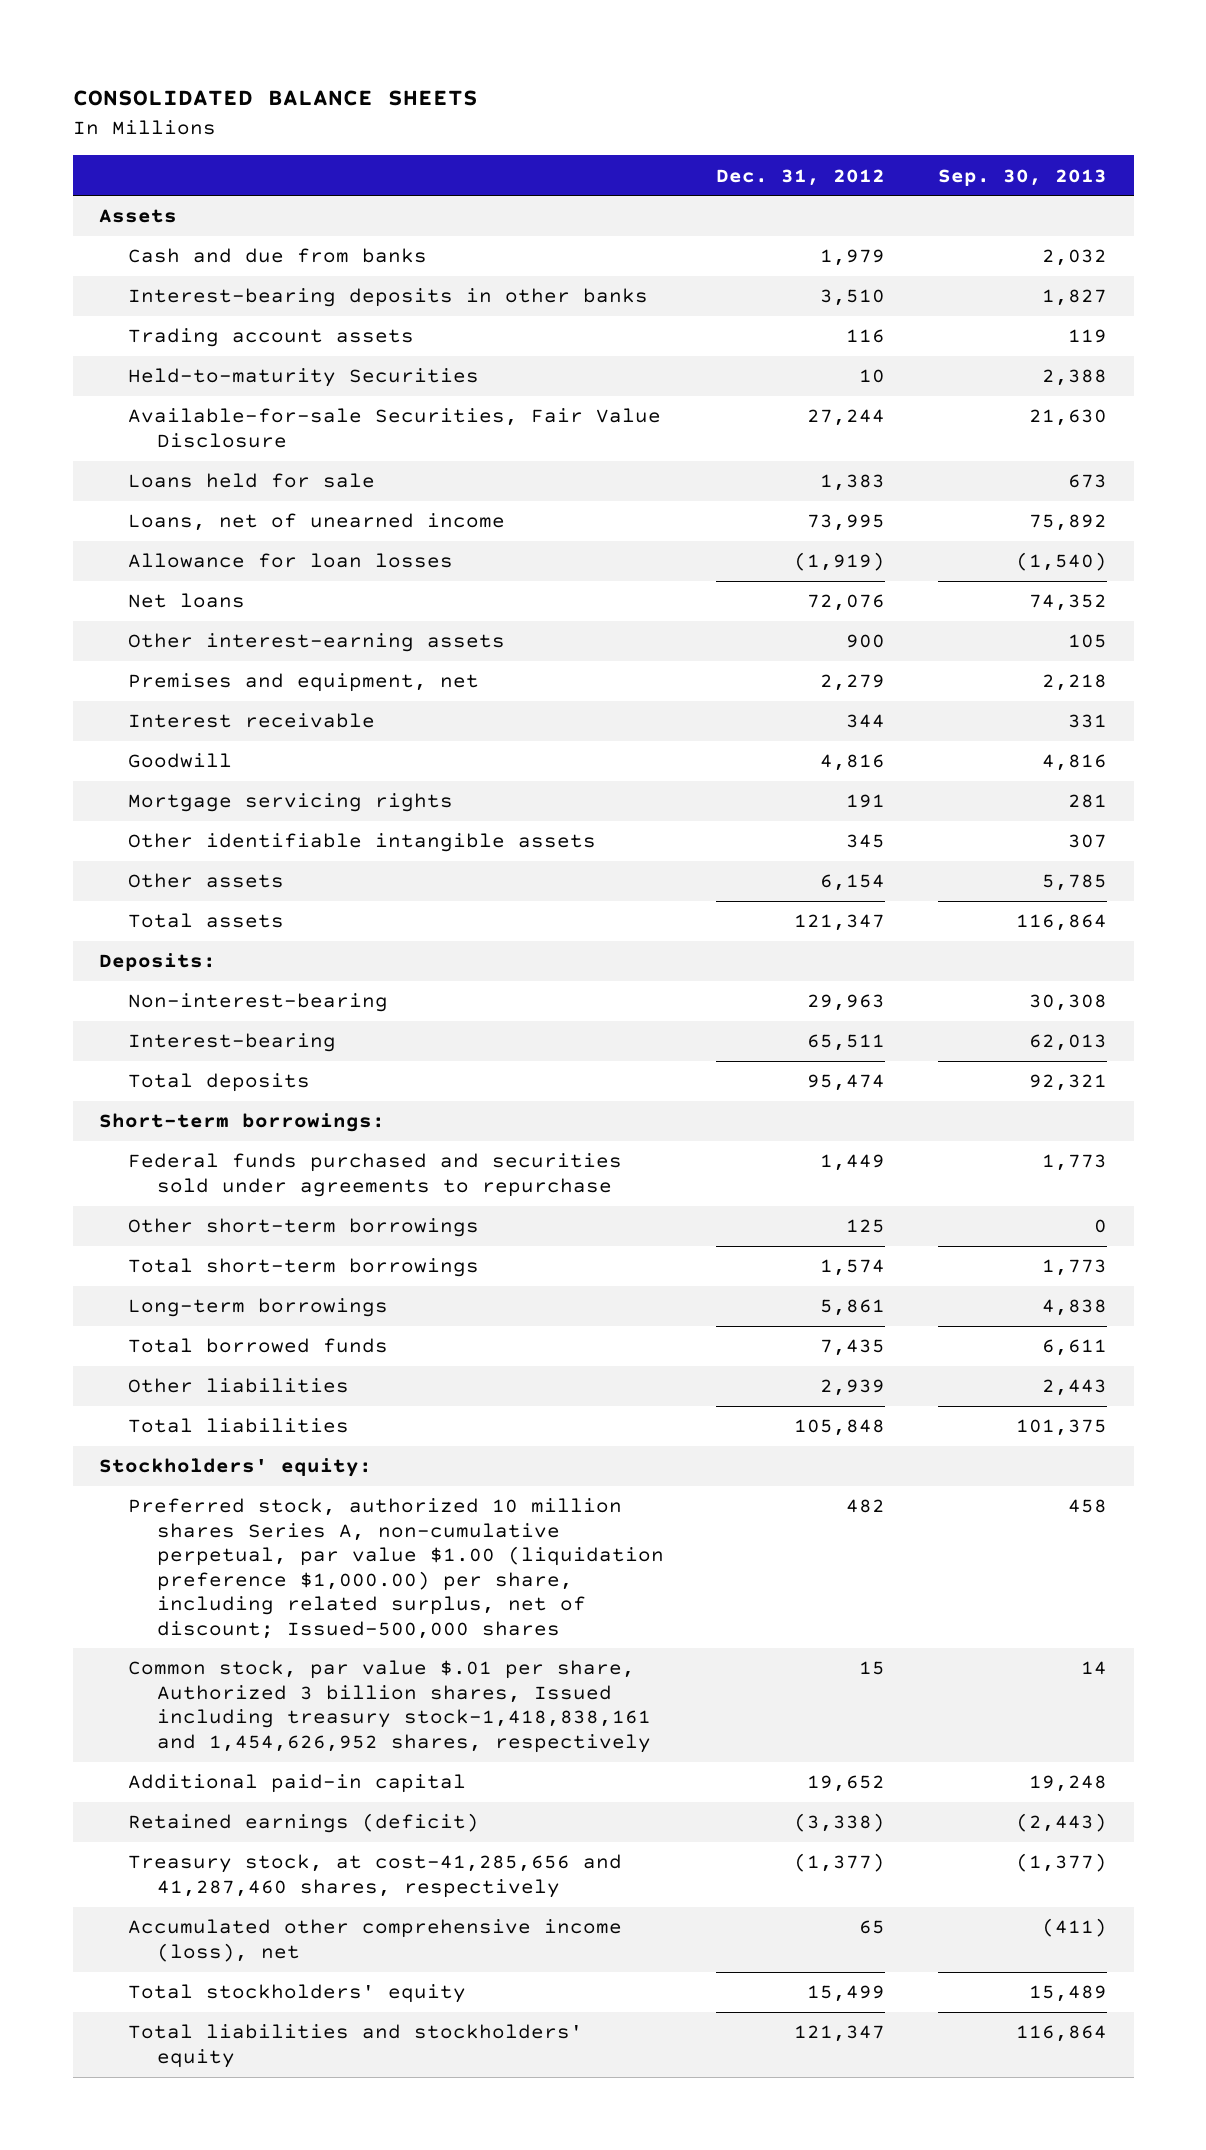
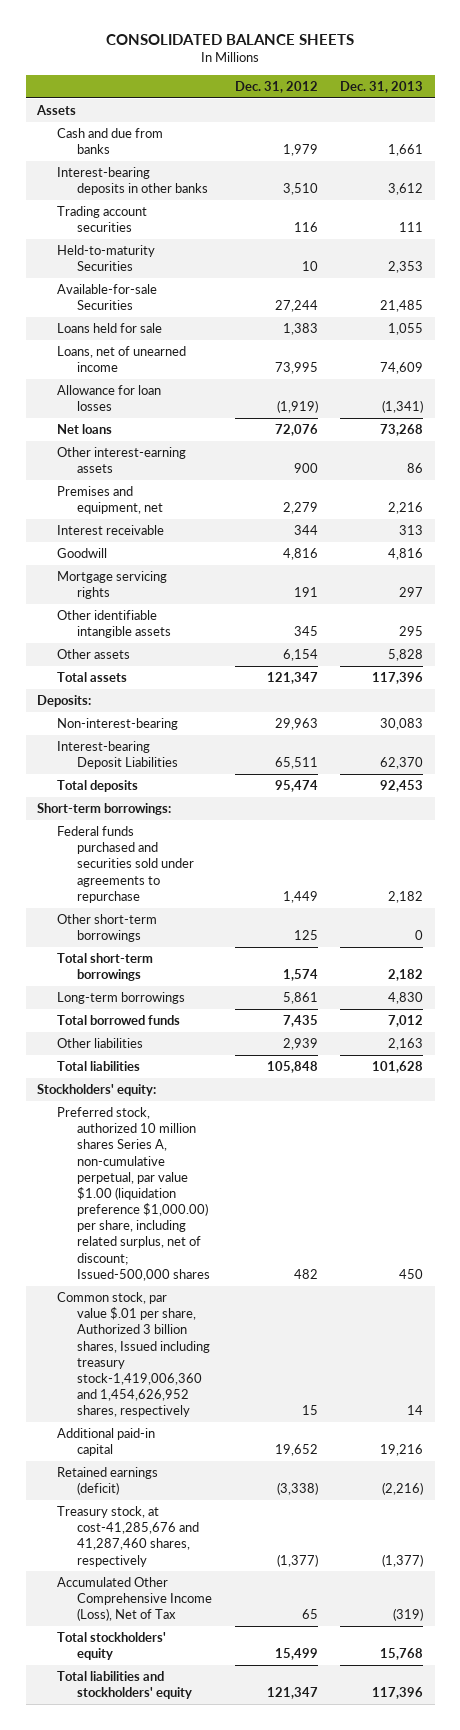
- | Dec. 31, 2012 | Sep. 30, 2013
+ | Dec. 31, 2012 | Dec. 31, 2013
- Trading account assets | 116 | 119
+ Trading account securities | 116 | 111
- Available-for-sale Securities, Fair Value Disclosure | 27,244 | 21,630
+ Available-for-sale Securities | 27,244 | 21,485
- Interest-bearing | 65,511 | 62,013
+ Interest-bearing Deposit Liabilities | 65,511 | 62,370
- Common stock, par value $.01 per share, Authorized 3 billion shares, Issued including treasury stock-1,418,838,161 and 1,454,626,952 shares, respectively | 15 | 14
+ Common stock, par value $.01 per share, Authorized 3 billion shares, Issued including treasury stock-1,419,006,360 and 1,454,626,952 shares, respectively | 15 | 14
- Treasury stock, at cost-41,285,656 and 41,287,460 shares, respectively | (1,377) | (1,377)
- Accumulated other comprehensive income (loss), net | 65 | (411)
+ Treasury stock, at cost-41,285,676 and 41,287,460 shares, respectively | (1,377) | (1,377)
+ Accumulated Other Comprehensive Income (Loss), Net of Tax | 65 | (319)

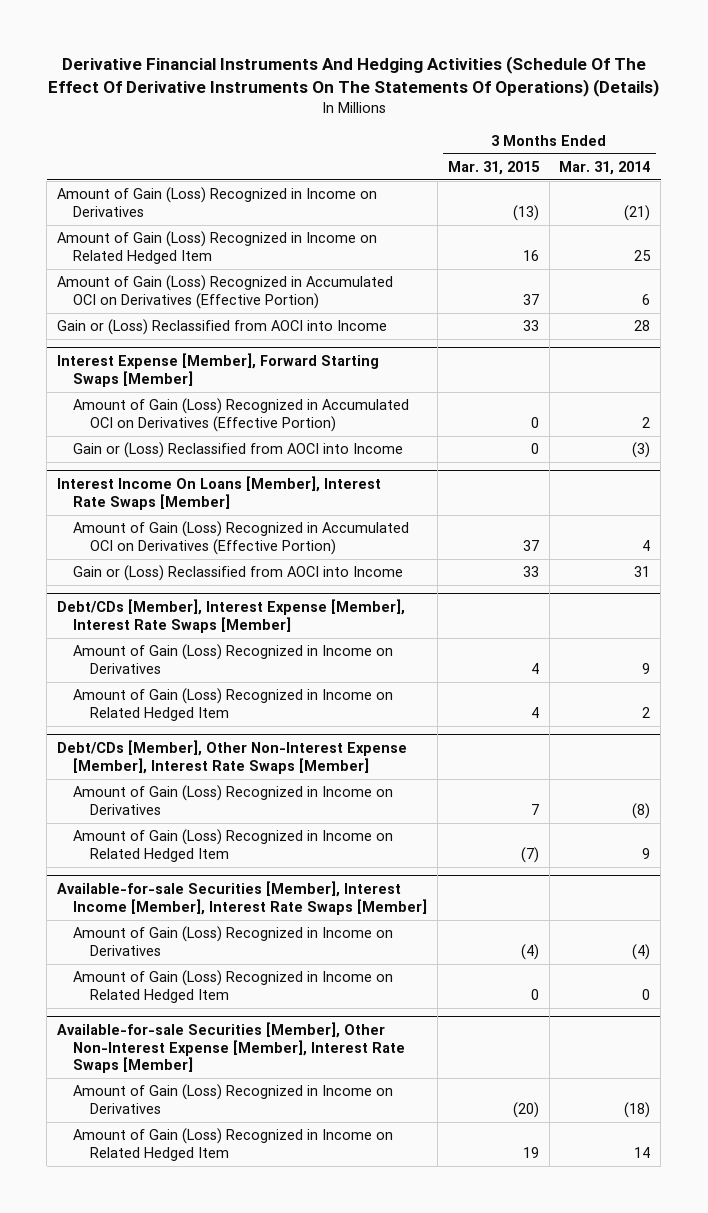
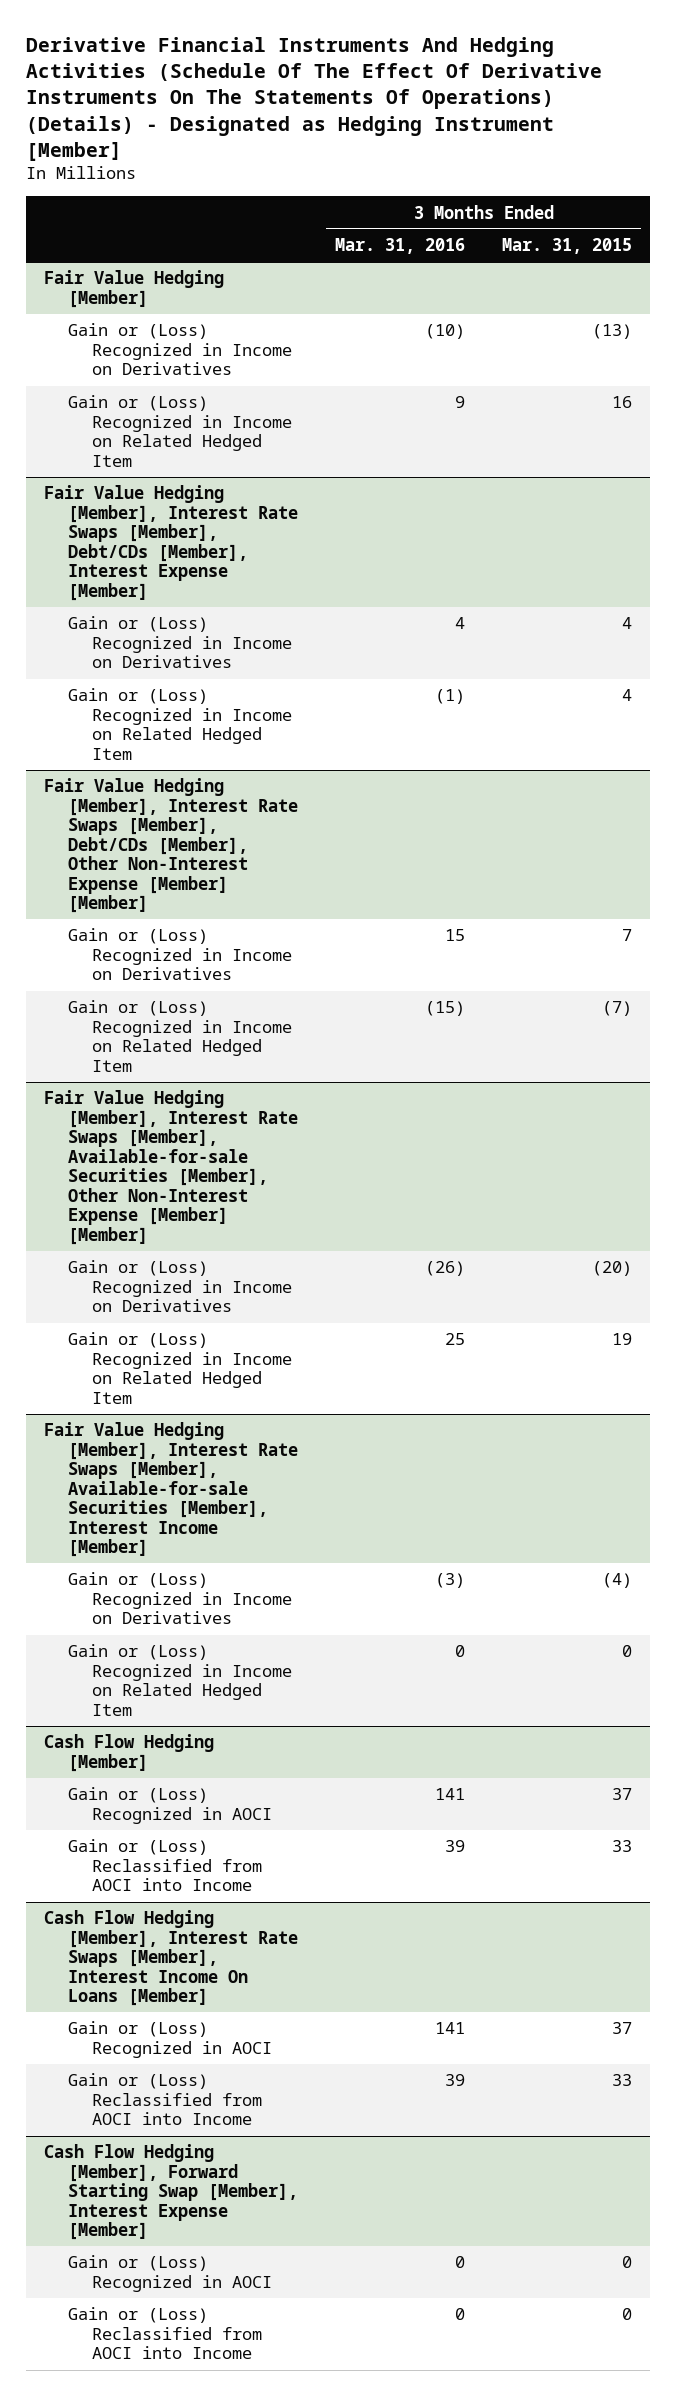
- Derivative Financial Instruments And Hedging Activities (Schedule Of The Effect Of Derivative Instruments On The Statements Of Operations) (Details)
+ Derivative Financial Instruments And Hedging Activities (Schedule Of The Effect Of Derivative Instruments On The Statements Of Operations) (Details) - Designated as Hedging Instrument [Member]
- | 3 Months Ended Mar. 31, 2015 | 3 Months Ended Mar. 31, 2014
+ | 3 Months Ended Mar. 31, 2016 | 3 Months Ended Mar. 31, 2015
- Amount of Gain (Loss) Recognized in Income on Derivatives | (13) | (21)
- Amount of Gain (Loss) Recognized in Income on Related Hedged Item | 16 | 25
- Amount of Gain (Loss) Recognized in Accumulated OCI on Derivatives (Effective Portion) | 37 | 6
+ Fair Value Hedging [Member]
+ Gain or (Loss) Recognized in Income on Derivatives | (10) | (13)
+ Gain or (Loss) Recognized in Income on Related Hedged Item | 9 | 16
+ Fair Value Hedging [Member], Interest Rate Swaps [Member], Debt/CDs [Member], Interest Expense [Member]
+ Gain or (Loss) Recognized in Income on Derivatives | 4 | 4
+ Gain or (Loss) Recognized in Income on Related Hedged Item | (1) | 4
+ Fair Value Hedging [Member], Interest Rate Swaps [Member], Debt/CDs [Member], Other Non-Interest Expense [Member] [Member]
+ Gain or (Loss) Recognized in Income on Derivatives | 15 | 7
+ Gain or (Loss) Recognized in Income on Related Hedged Item | (15) | (7)
+ Fair Value Hedging [Member], Interest Rate Swaps [Member], Available-for-sale Securities [Member], Other Non-Interest Expense [Member] [Member]
+ Gain or (Loss) Recognized in Income on Derivatives | (26) | (20)
+ Gain or (Loss) Recognized in Income on Related Hedged Item | 25 | 19
+ Fair Value Hedging [Member], Interest Rate Swaps [Member], Available-for-sale Securities [Member], Interest Income [Member]
+ Gain or (Loss) Recognized in Income on Derivatives | (3) | (4)
+ Gain or (Loss) Recognized in Income on Related Hedged Item | 0 | 0
+ Cash Flow Hedging [Member]
+ Gain or (Loss) Recognized in AOCI | 141 | 37
- Interest Expense [Member], Forward Starting Swaps [Member]
- Amount of Gain (Loss) Recognized in Accumulated OCI on Derivatives (Effective Portion) | 0 | 2
- Gain or (Loss) Reclassified from AOCI into Income | 0 | (3)
- Interest Income On Loans [Member], Interest Rate Swaps [Member]
- Amount of Gain (Loss) Recognized in Accumulated OCI on Derivatives (Effective Portion) | 37 | 4
+ Cash Flow Hedging [Member], Interest Rate Swaps [Member], Interest Income On Loans [Member]
+ Gain or (Loss) Recognized in AOCI | 141 | 37
- Debt/CDs [Member], Interest Expense [Member], Interest Rate Swaps [Member]
- Amount of Gain (Loss) Recognized in Income on Derivatives | 4 | 9
- Amount of Gain (Loss) Recognized in Income on Related Hedged Item | 4 | 2
- Debt/CDs [Member], Other Non-Interest Expense [Member], Interest Rate Swaps [Member]
- Amount of Gain (Loss) Recognized in Income on Derivatives | 7 | (8)
- Amount of Gain (Loss) Recognized in Income on Related Hedged Item | (7) | 9
- Available-for-sale Securities [Member], Interest Income [Member], Interest Rate Swaps [Member]
- Amount of Gain (Loss) Recognized in Income on Derivatives | (4) | (4)
- Amount of Gain (Loss) Recognized in Income on Related Hedged Item | 0 | 0
- Available-for-sale Securities [Member], Other Non-Interest Expense [Member], Interest Rate Swaps [Member]
- Amount of Gain (Loss) Recognized in Income on Derivatives | (20) | (18)
- Amount of Gain (Loss) Recognized in Income on Related Hedged Item | 19 | 14
+ Cash Flow Hedging [Member], Forward Starting Swap [Member], Interest Expense [Member]
+ Gain or (Loss) Recognized in AOCI | 0 | 0
+ Gain or (Loss) Reclassified from AOCI into Income | 0 | 0

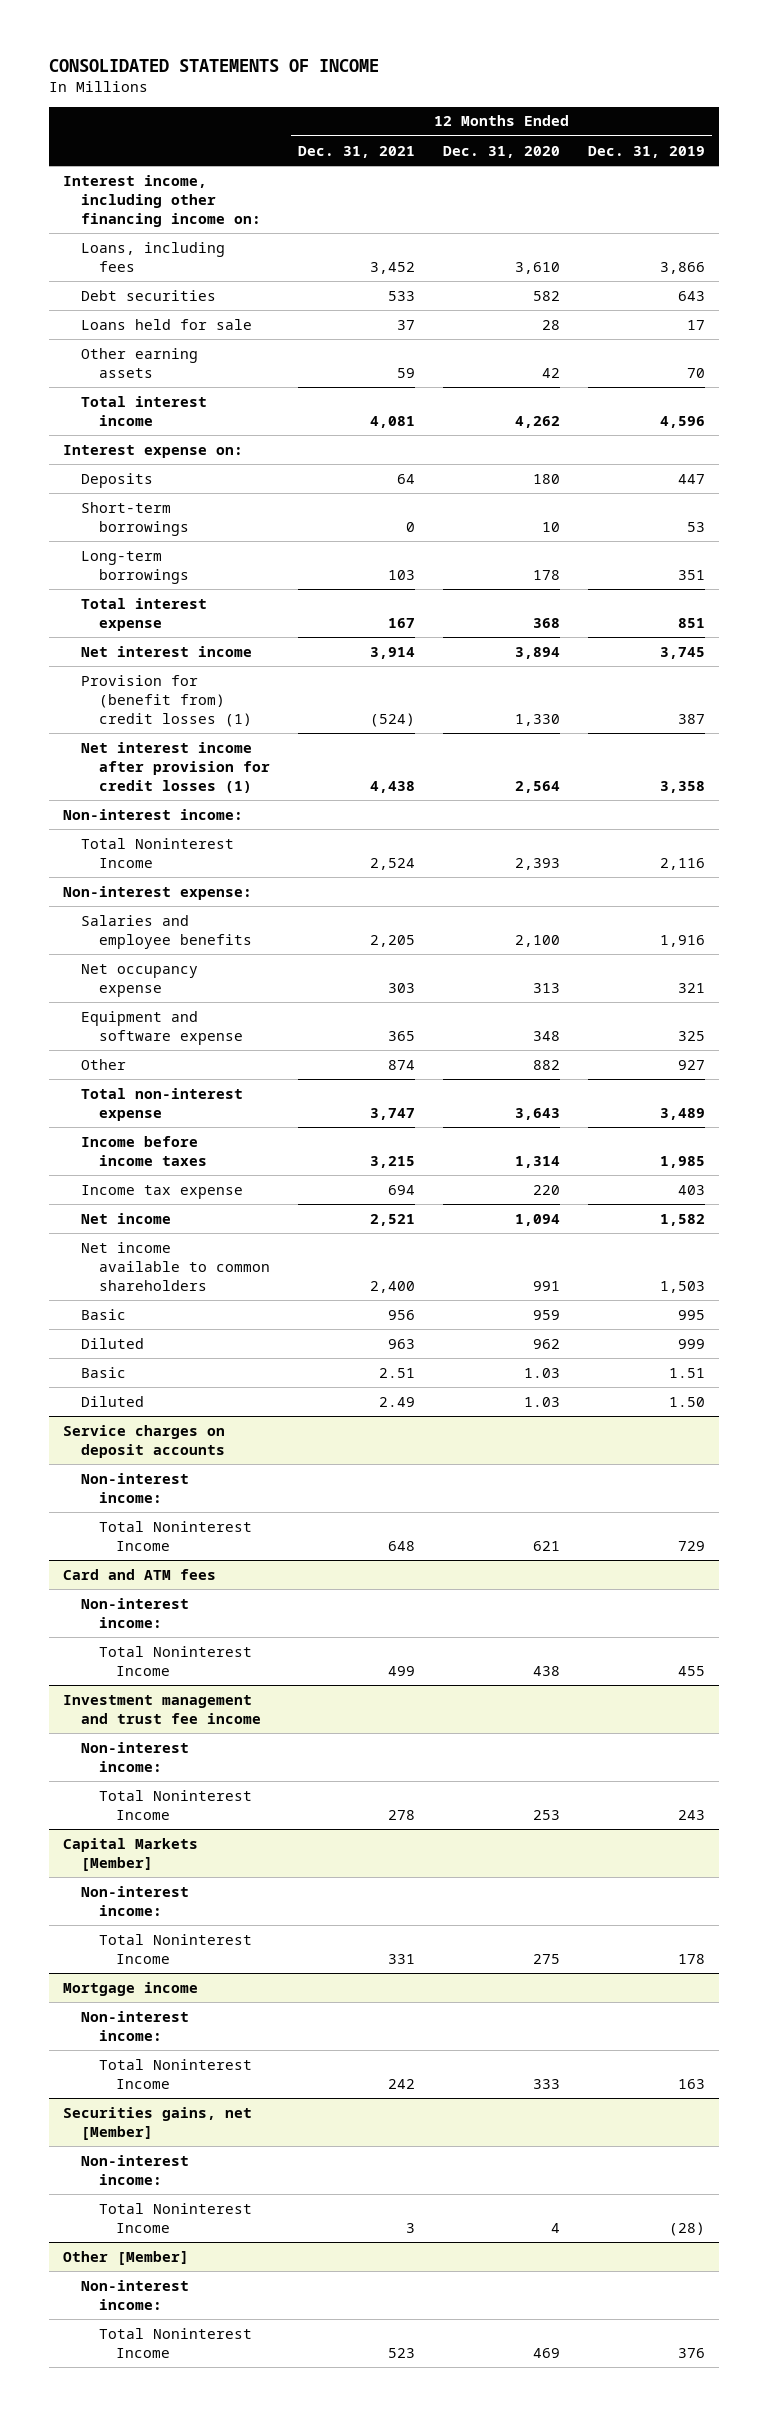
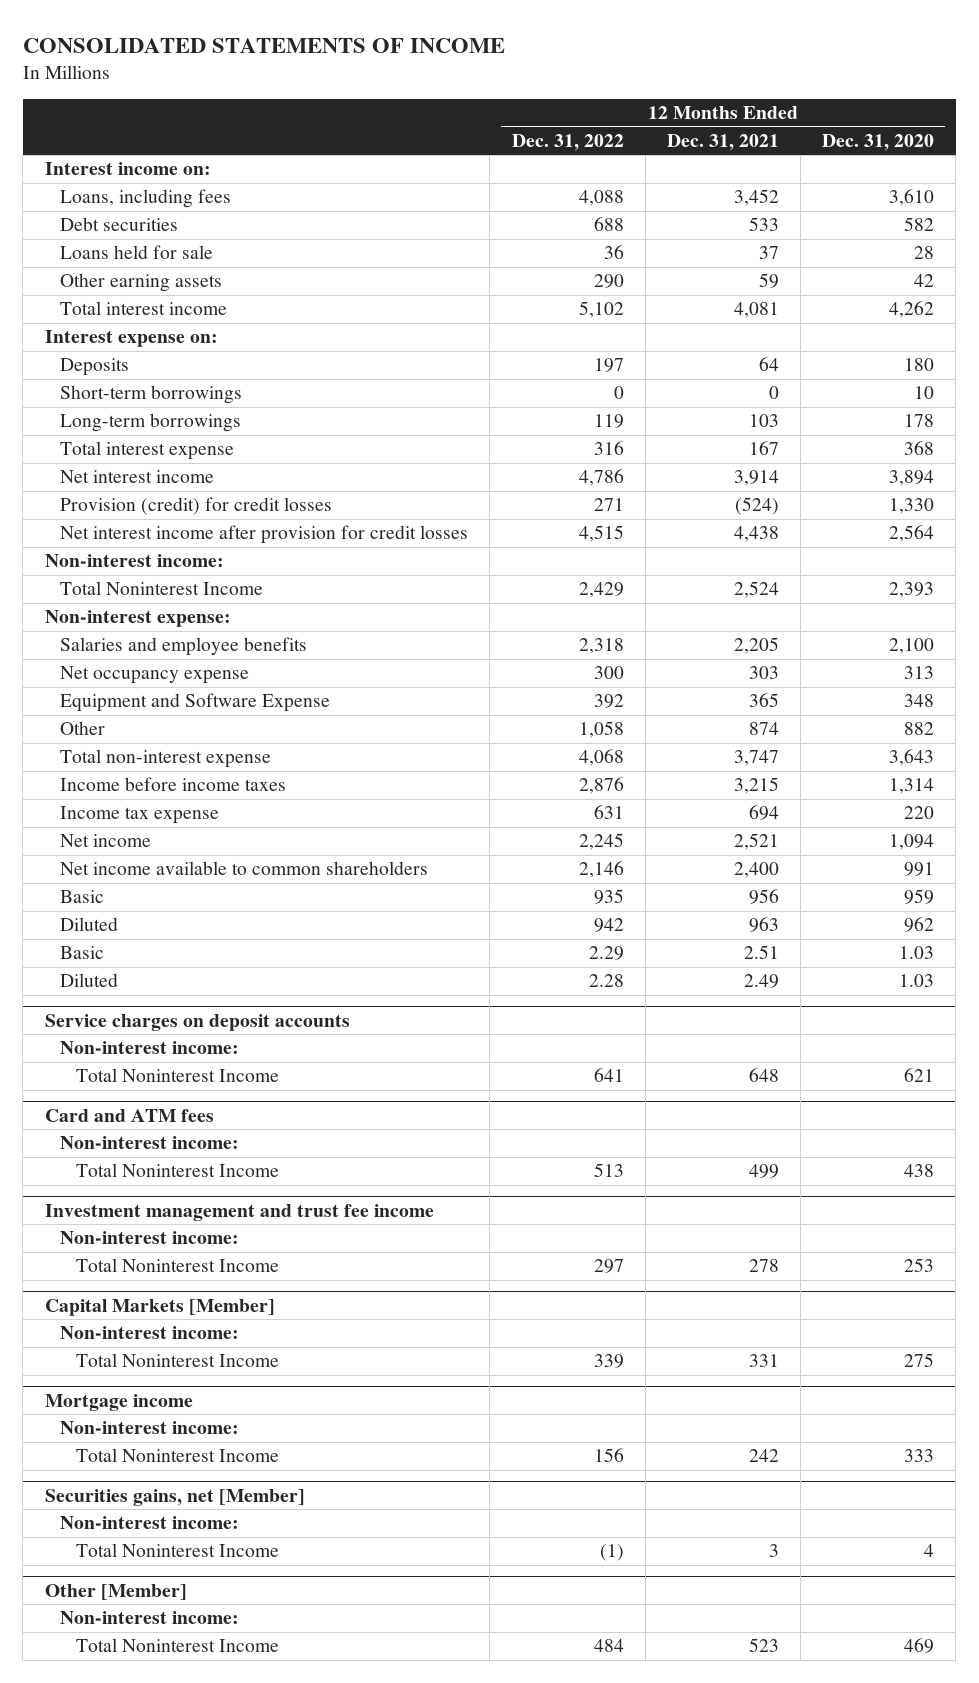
- | 12 Months Ended Dec. 31, 2021 | 12 Months Ended Dec. 31, 2020 | 12 Months Ended Dec. 31, 2019
+ | 12 Months Ended Dec. 31, 2022 | 12 Months Ended Dec. 31, 2021 | 12 Months Ended Dec. 31, 2020
- Interest income, including other financing income on:
+ Interest income on:
- Provision for (benefit from) credit losses (1) | (524) | 1,330 | 387
- Net interest income after provision for credit losses (1) | 4,438 | 2,564 | 3,358
+ Provision (credit) for credit losses | 271 | (524) | 1,330
+ Net interest income after provision for credit losses | 4,515 | 4,438 | 2,564
- Equipment and software expense | 365 | 348 | 325
+ Equipment and Software Expense | 392 | 365 | 348

